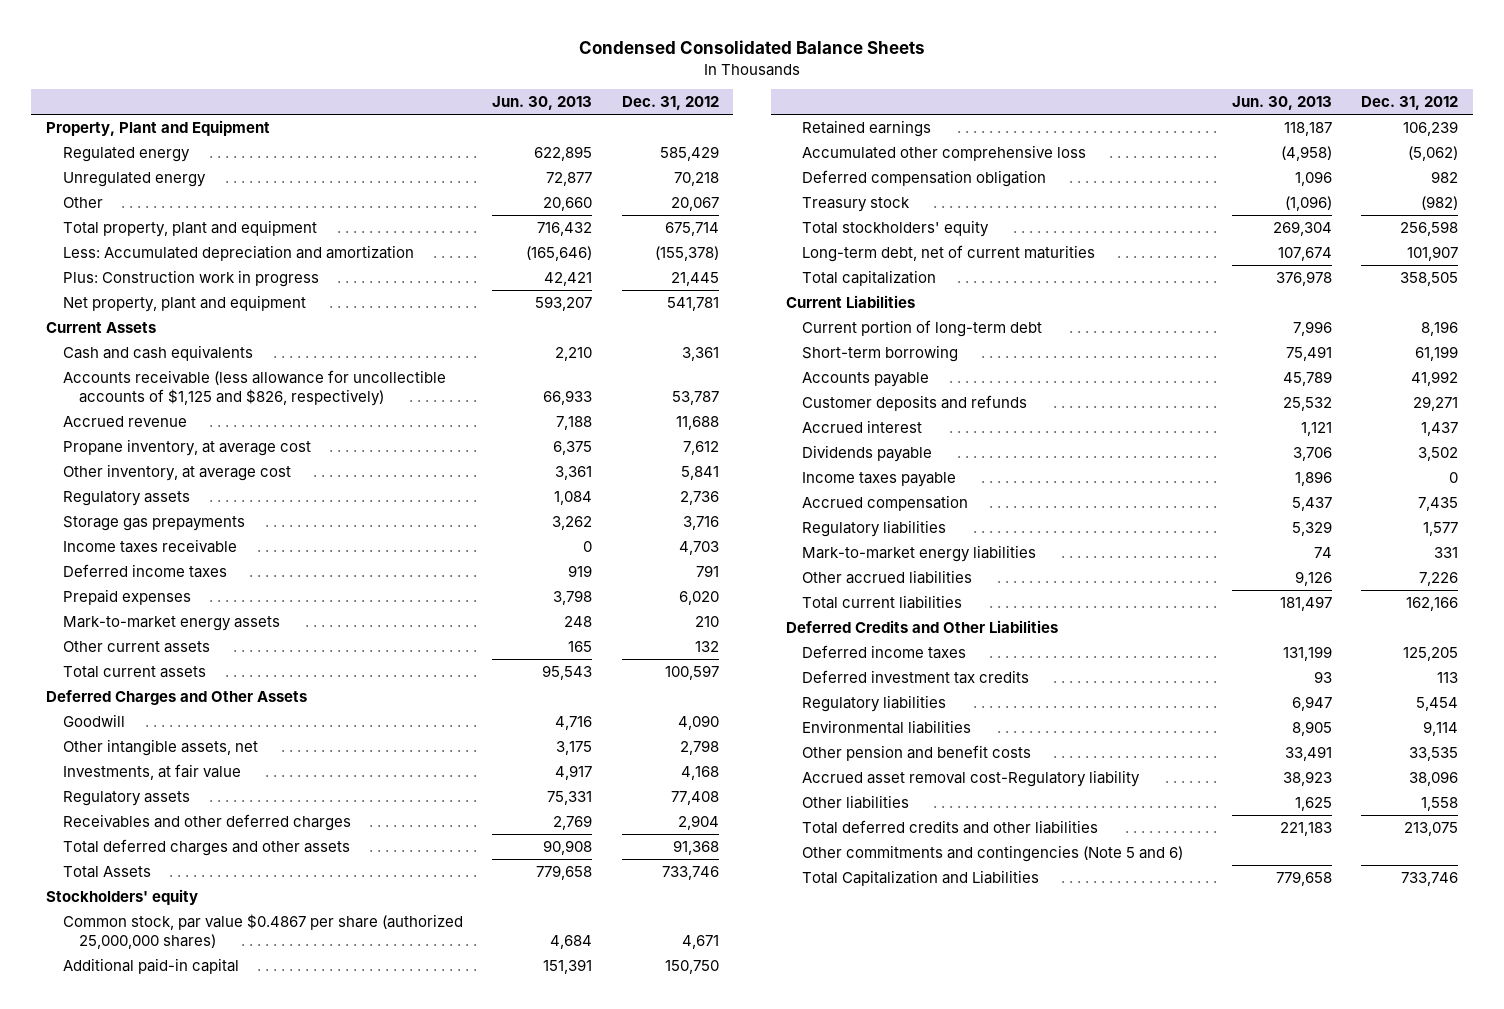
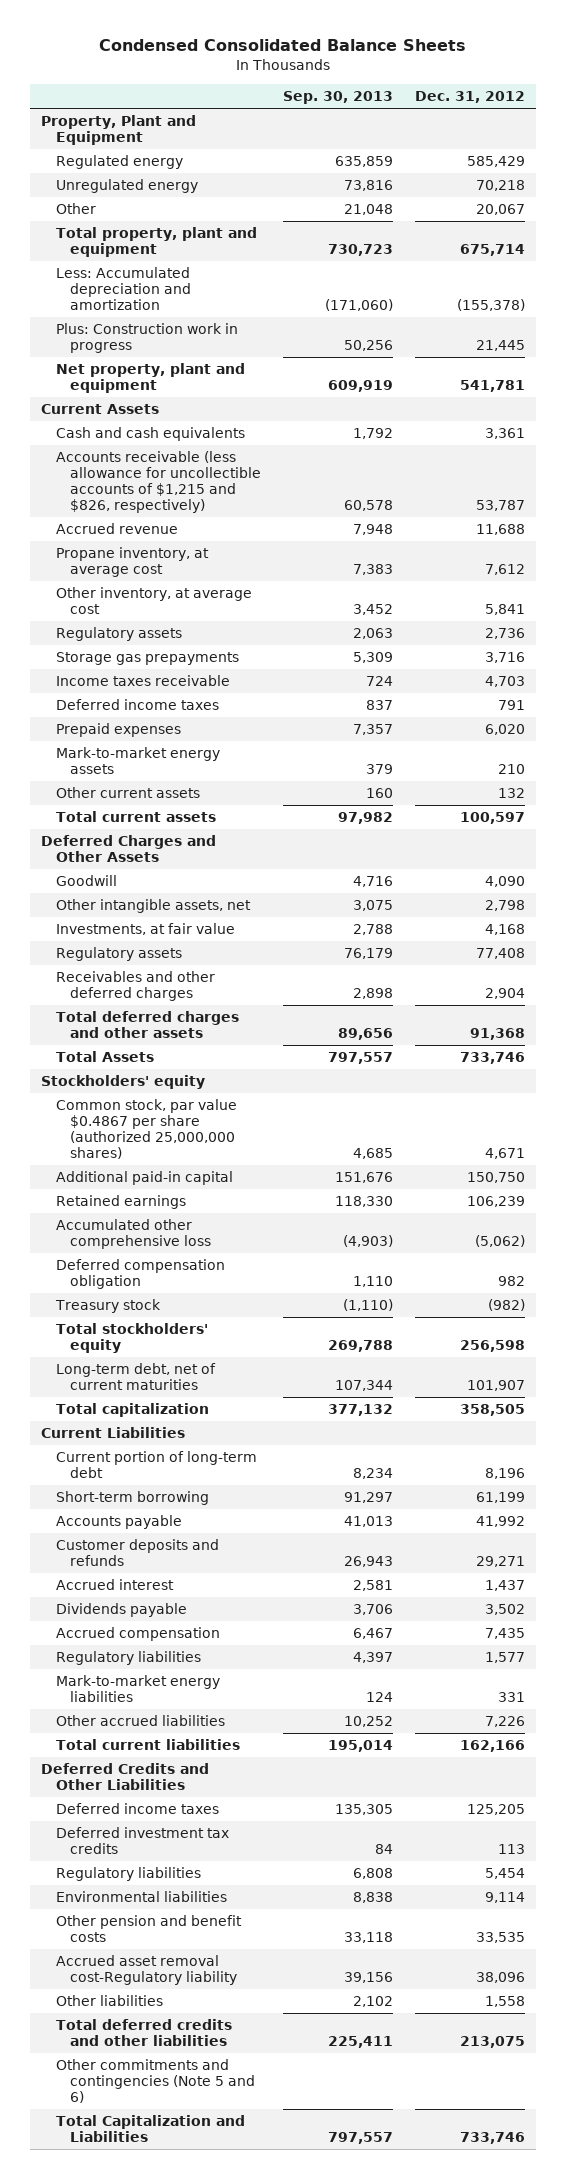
- | Jun. 30, 2013 | Dec. 31, 2012
+ | Sep. 30, 2013 | Dec. 31, 2012
- Accounts receivable (less allowance for uncollectible accounts of $1,125 and $826, respectively) | 66,933 | 53,787
+ Accounts receivable (less allowance for uncollectible accounts of $1,215 and $826, respectively) | 60,578 | 53,787
- Income taxes payable | 1,896 | 0

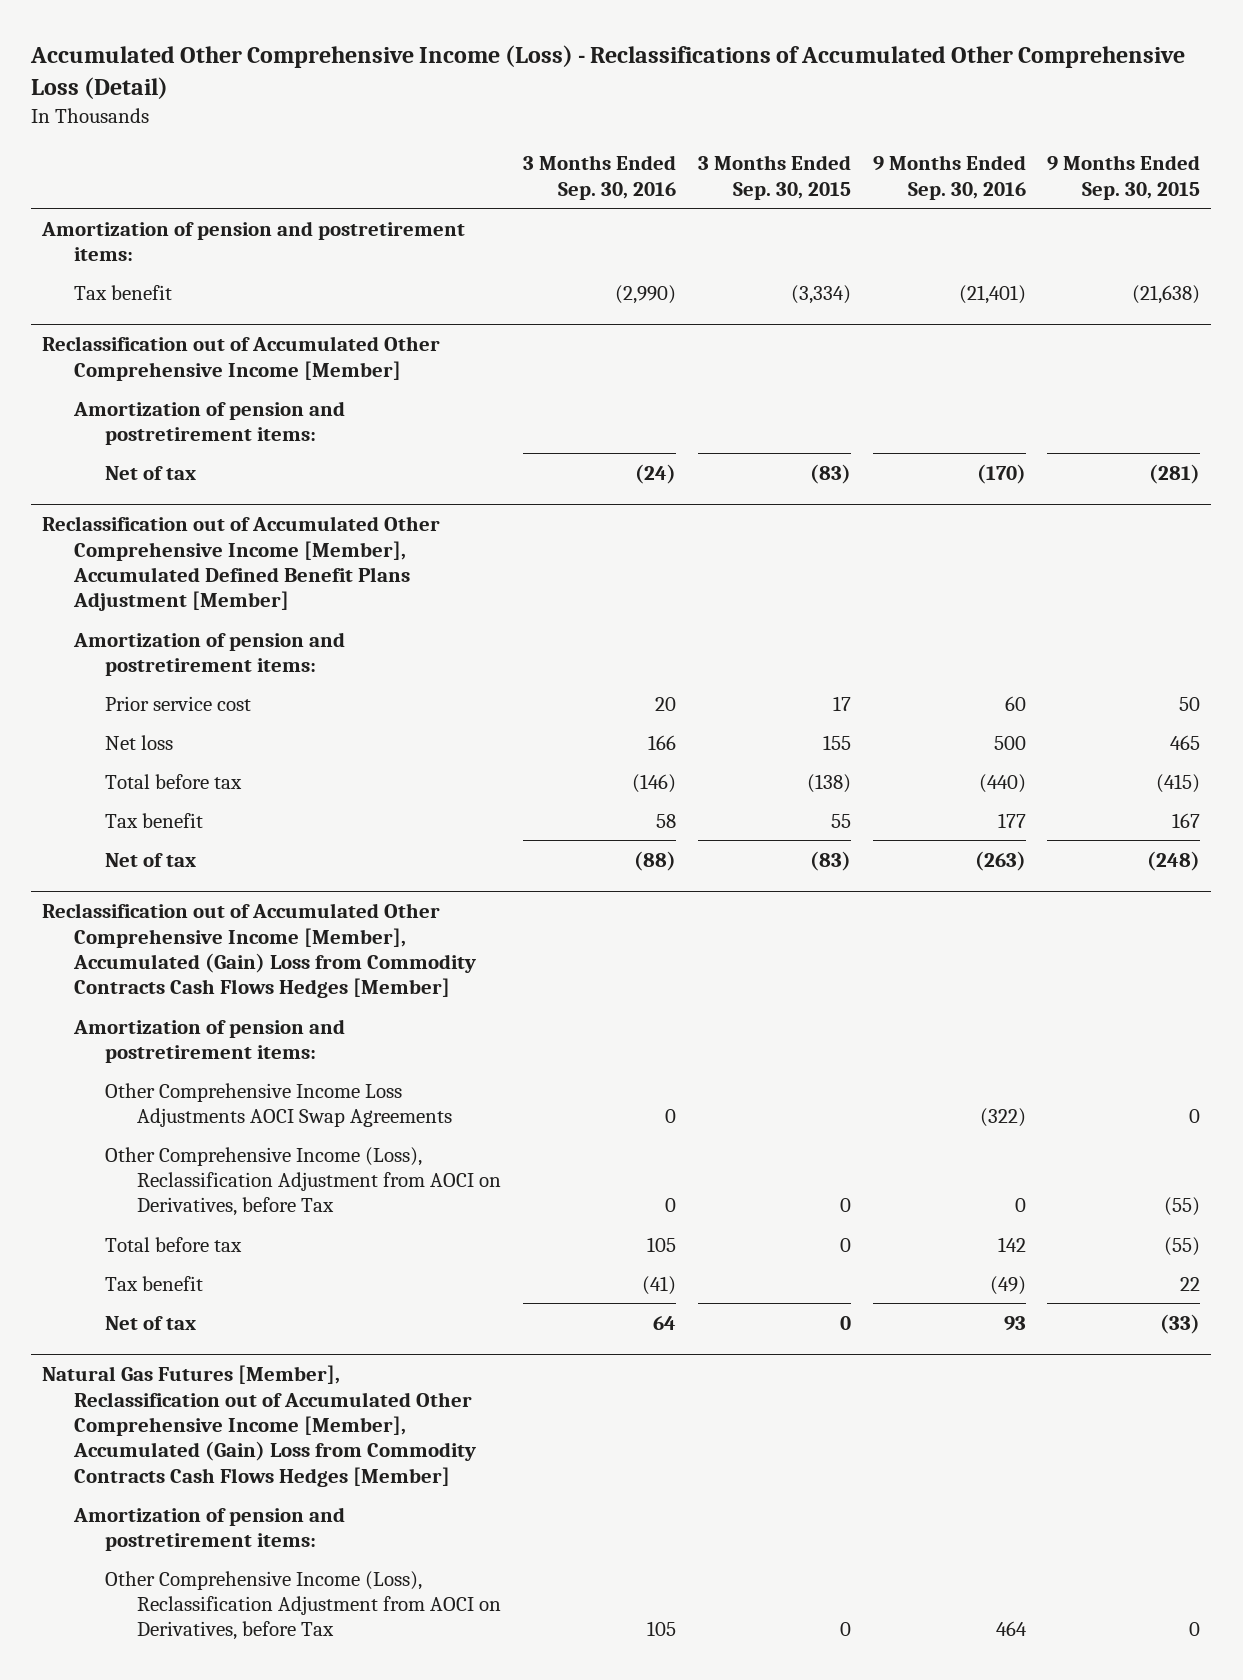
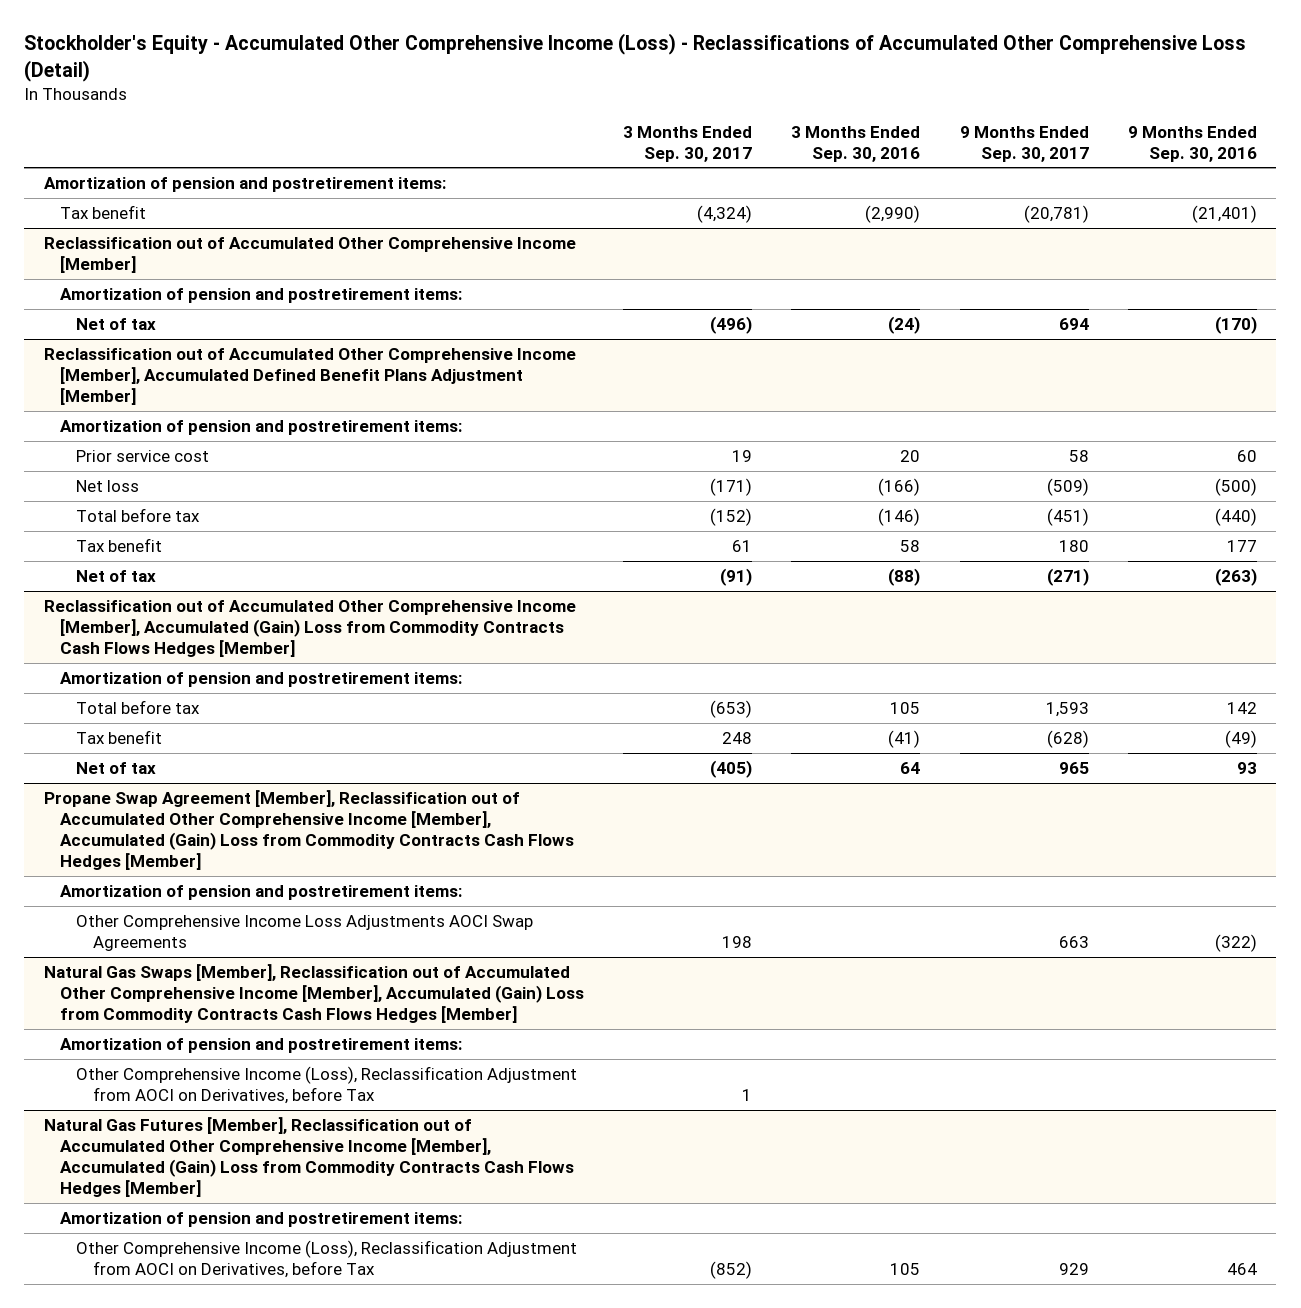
- Accumulated Other Comprehensive Income (Loss) - Reclassifications of Accumulated Other Comprehensive Loss (Detail)
+ Stockholder's Equity - Accumulated Other Comprehensive Income (Loss) - Reclassifications of Accumulated Other Comprehensive Loss (Detail)
- | 3 Months Ended Sep. 30, 2016 | 3 Months Ended Sep. 30, 2015 | 9 Months Ended Sep. 30, 2016 | 9 Months Ended Sep. 30, 2015
+ | 3 Months Ended Sep. 30, 2017 | 3 Months Ended Sep. 30, 2016 | 9 Months Ended Sep. 30, 2017 | 9 Months Ended Sep. 30, 2016
@ Reclassification out of Accumulated Other Comprehensive Income [Member], Accumulated Defined Benefit Plans Adjustment [Member]
- Net loss | 166 | 155 | 500 | 465
+ Net loss | (171) | (166) | (509) | (500)
@ Reclassification out of Accumulated Other Comprehensive Income [Member], Accumulated (Gain) Loss from Commodity Contracts Cash Flows Hedges [Member]
- Other Comprehensive Income Loss Adjustments AOCI Swap Agreements | 0 | | (322) | 0
- Other Comprehensive Income (Loss), Reclassification Adjustment from AOCI on Derivatives, before Tax | 0 | 0 | 0 | (55)
+ Propane Swap Agreement [Member], Reclassification out of Accumulated Other Comprehensive Income [Member], Accumulated (Gain) Loss from Commodity Contracts Cash Flows Hedges [Member]
+ Amortization of pension and postretirement items:
+ Other Comprehensive Income Loss Adjustments AOCI Swap Agreements | 198 | | 663 | (322)
+ Natural Gas Swaps [Member], Reclassification out of Accumulated Other Comprehensive Income [Member], Accumulated (Gain) Loss from Commodity Contracts Cash Flows Hedges [Member]
+ Amortization of pension and postretirement items:
+ Other Comprehensive Income (Loss), Reclassification Adjustment from AOCI on Derivatives, before Tax | 1 | | |

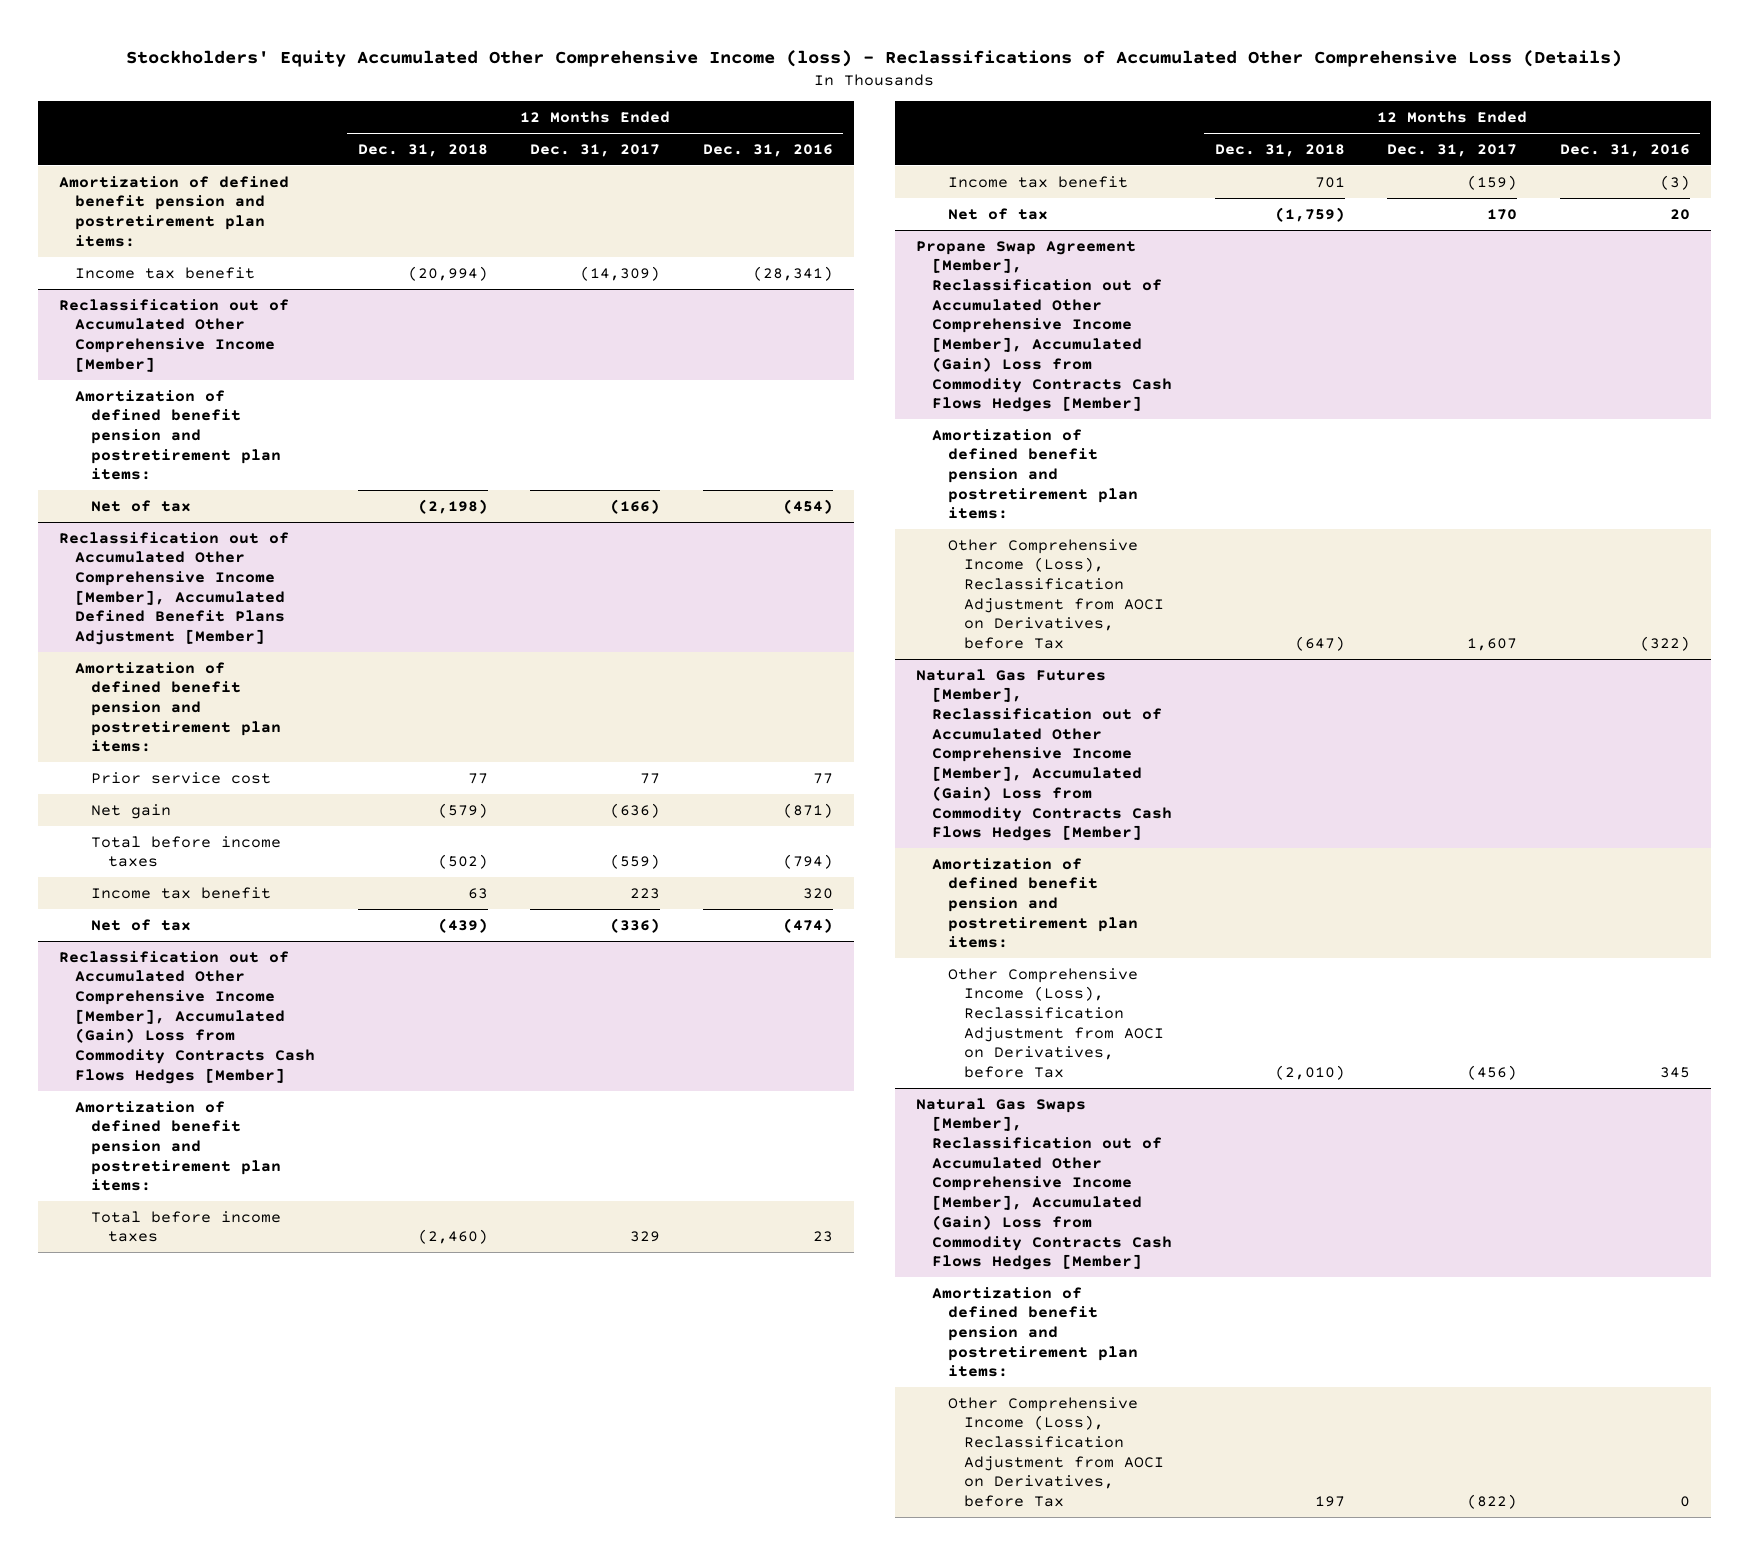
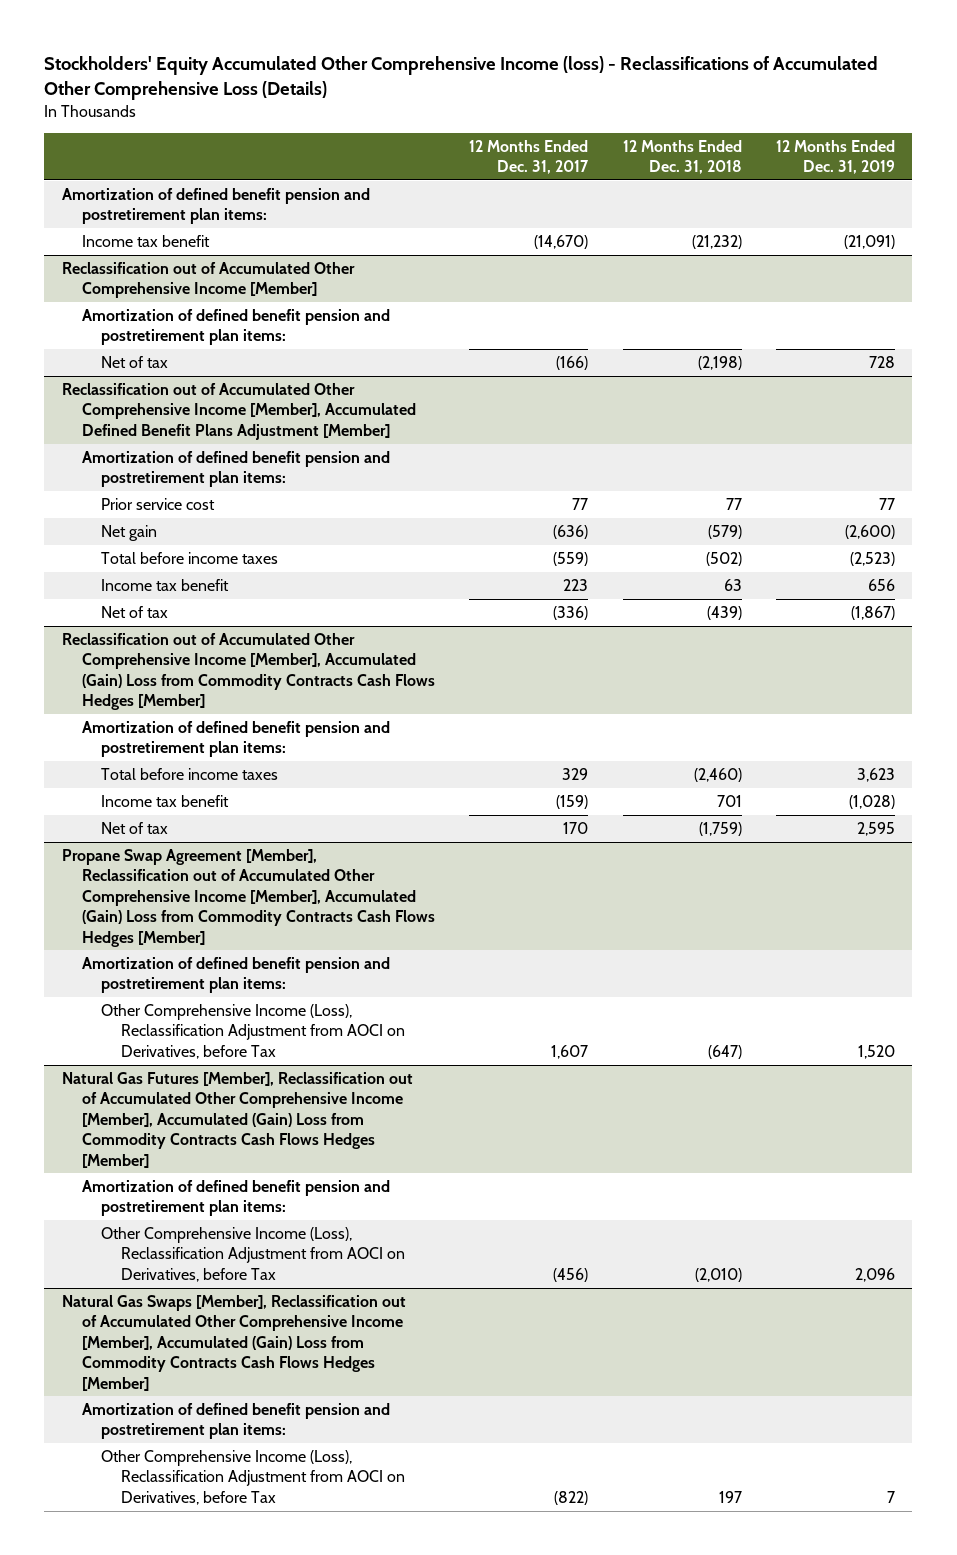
- | 12 Months Ended Dec. 31, 2018 | 12 Months Ended Dec. 31, 2017 | 12 Months Ended Dec. 31, 2016
+ | 12 Months Ended Dec. 31, 2017 | 12 Months Ended Dec. 31, 2018 | 12 Months Ended Dec. 31, 2019
- Income tax benefit | (20,994) | (14,309) | (28,341)
+ Income tax benefit | (14,670) | (21,232) | (21,091)

